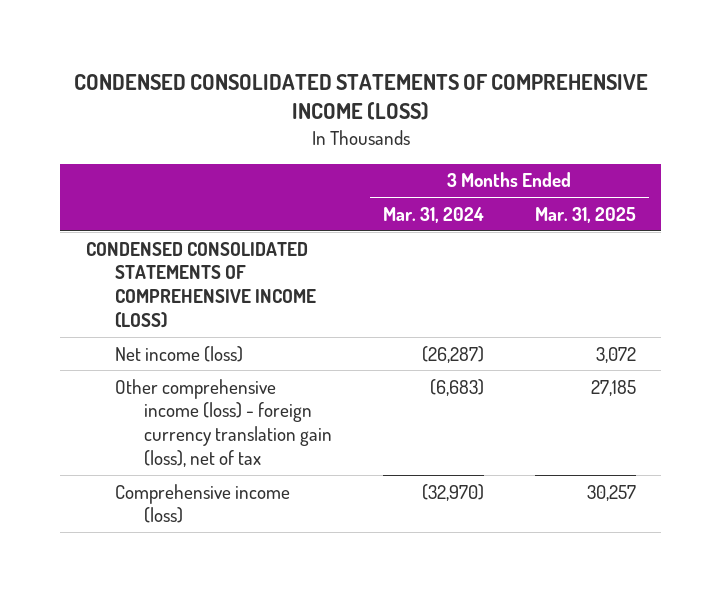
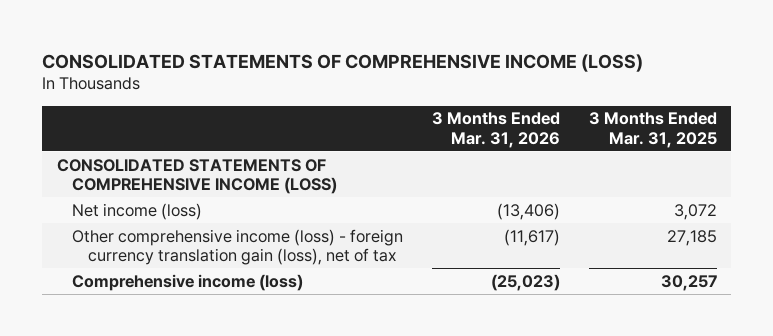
- CONDENSED CONSOLIDATED STATEMENTS OF COMPREHENSIVE INCOME (LOSS)
+ CONSOLIDATED STATEMENTS OF COMPREHENSIVE INCOME (LOSS)
- | 3 Months Ended Mar. 31, 2024 | 3 Months Ended Mar. 31, 2025
+ | 3 Months Ended Mar. 31, 2026 | 3 Months Ended Mar. 31, 2025
- CONDENSED CONSOLIDATED STATEMENTS OF COMPREHENSIVE INCOME (LOSS)
+ CONSOLIDATED STATEMENTS OF COMPREHENSIVE INCOME (LOSS)

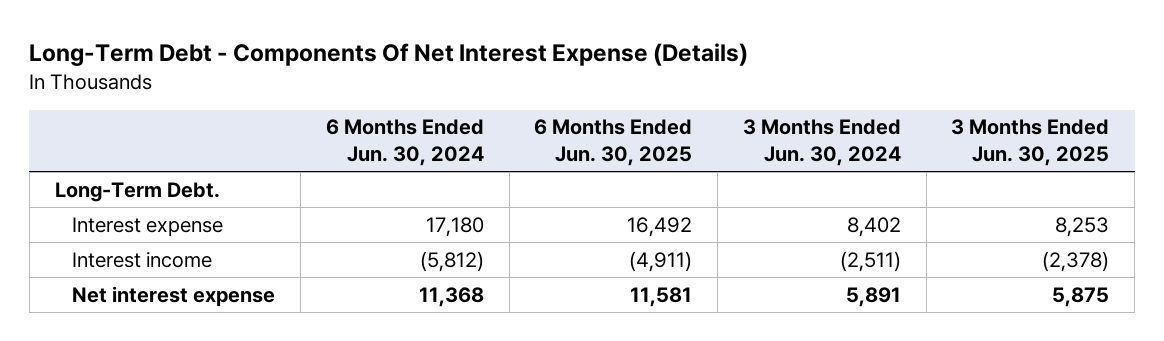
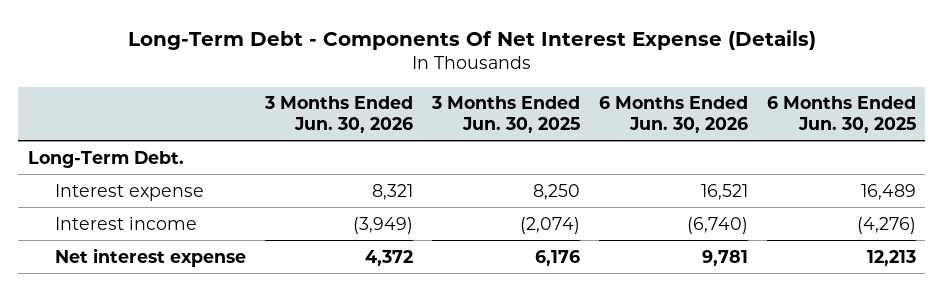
- | 6 Months Ended Jun. 30, 2024 | 6 Months Ended Jun. 30, 2025 | 3 Months Ended Jun. 30, 2024 | 3 Months Ended Jun. 30, 2025
+ | 3 Months Ended Jun. 30, 2026 | 3 Months Ended Jun. 30, 2025 | 6 Months Ended Jun. 30, 2026 | 6 Months Ended Jun. 30, 2025
- Interest expense | 17,180 | 16,492 | 8,402 | 8,253
- Interest income | (5,812) | (4,911) | (2,511) | (2,378)
- Net interest expense | 11,368 | 11,581 | 5,891 | 5,875
+ Interest expense | 8,321 | 8,250 | 16,521 | 16,489
+ Interest income | (3,949) | (2,074) | (6,740) | (4,276)
+ Net interest expense | 4,372 | 6,176 | 9,781 | 12,213

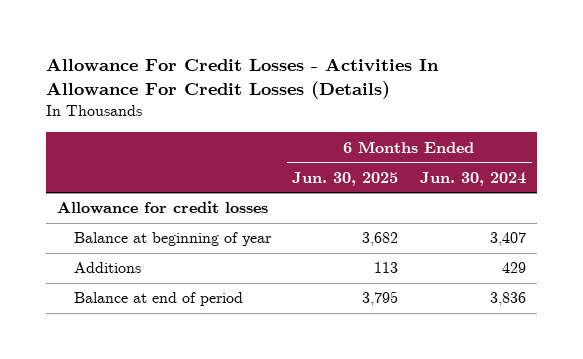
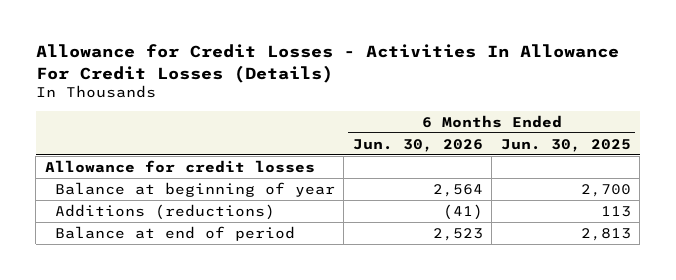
- Allowance For Credit Losses - Activities In Allowance For Credit Losses (Details)
+ Allowance for Credit Losses - Activities In Allowance For Credit Losses (Details)
- | 6 Months Ended Jun. 30, 2025 | 6 Months Ended Jun. 30, 2024
+ | 6 Months Ended Jun. 30, 2026 | 6 Months Ended Jun. 30, 2025
- Balance at beginning of year | 3,682 | 3,407
- Additions | 113 | 429
- Balance at end of period | 3,795 | 3,836
+ Balance at beginning of year | 2,564 | 2,700
+ Additions (reductions) | (41) | 113
+ Balance at end of period | 2,523 | 2,813

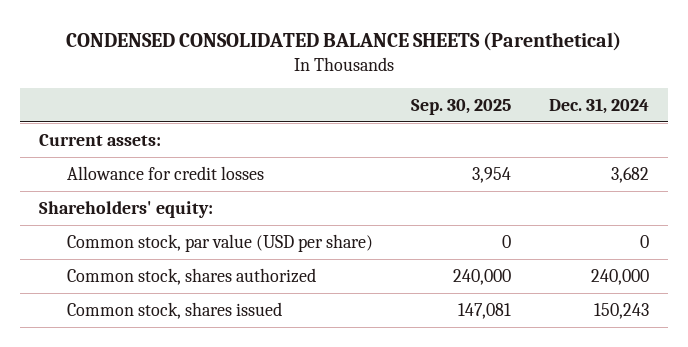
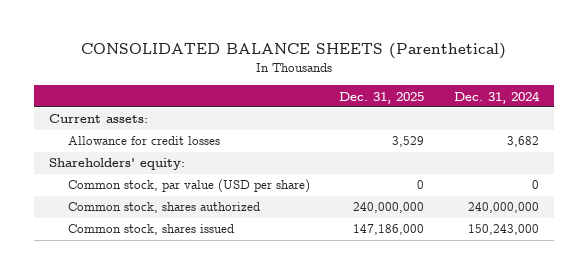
- CONDENSED CONSOLIDATED BALANCE SHEETS (Parenthetical)
+ CONSOLIDATED BALANCE SHEETS (Parenthetical)
- | Sep. 30, 2025 | Dec. 31, 2024
+ | Dec. 31, 2025 | Dec. 31, 2024
- Common stock, shares authorized | 240,000 | 240,000
- Common stock, shares issued | 147,081 | 150,243
+ Common stock, shares authorized | 240,000,000 | 240,000,000
+ Common stock, shares issued | 147,186,000 | 150,243,000

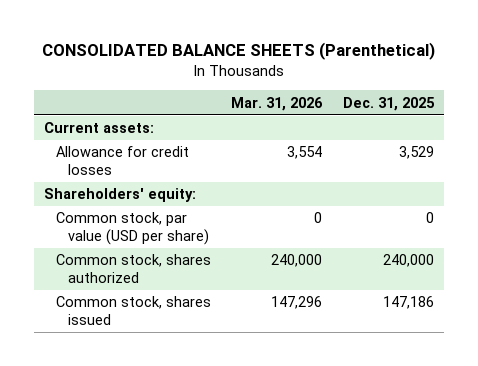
- | Dec. 31, 2025 | Dec. 31, 2024
+ | Mar. 31, 2026 | Dec. 31, 2025
- Common stock, shares authorized | 240,000,000 | 240,000,000
- Common stock, shares issued | 147,186,000 | 150,243,000
+ Common stock, shares authorized | 240,000 | 240,000
+ Common stock, shares issued | 147,296 | 147,186

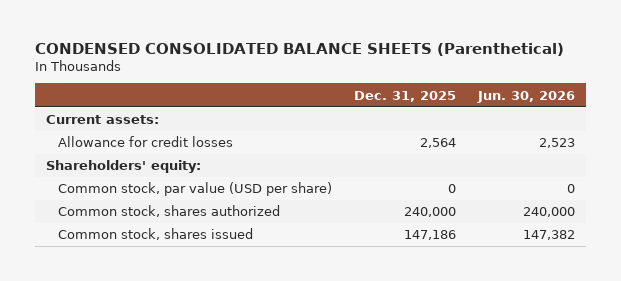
- CONSOLIDATED BALANCE SHEETS (Parenthetical)
+ CONDENSED CONSOLIDATED BALANCE SHEETS (Parenthetical)
- | Mar. 31, 2026 | Dec. 31, 2025
+ | Dec. 31, 2025 | Jun. 30, 2026
- Allowance for credit losses | 3,554 | 3,529
+ Allowance for credit losses | 2,564 | 2,523

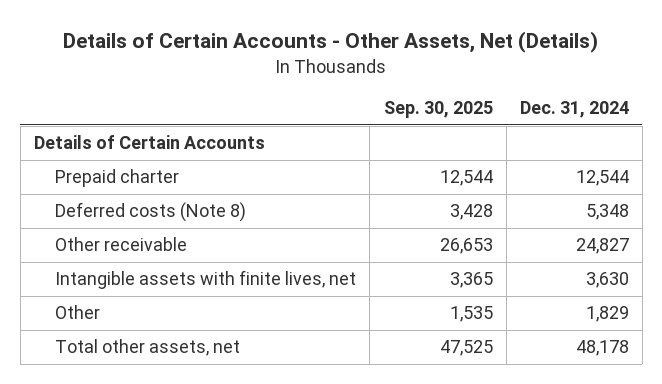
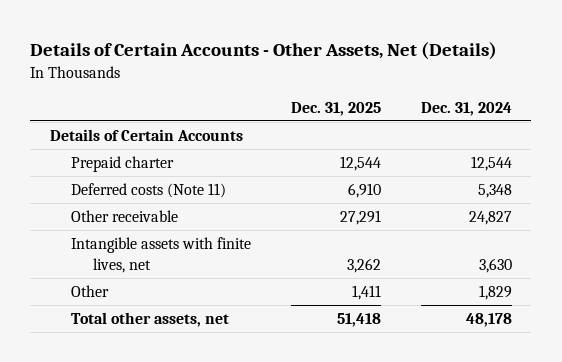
- | Sep. 30, 2025 | Dec. 31, 2024
+ | Dec. 31, 2025 | Dec. 31, 2024
- Deferred costs (Note 8) | 3,428 | 5,348
+ Deferred costs (Note 11) | 6,910 | 5,348

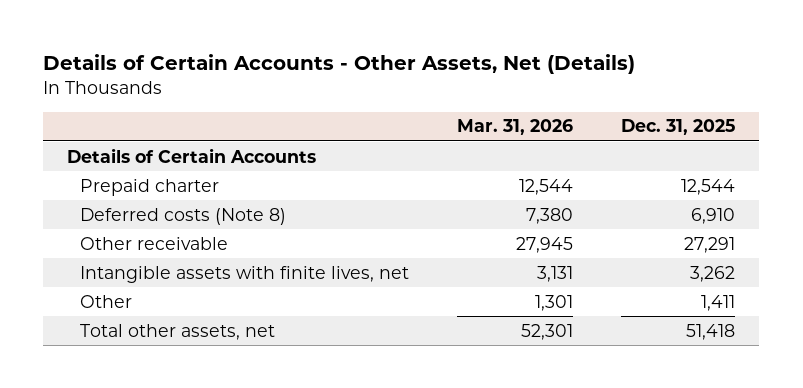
- | Dec. 31, 2025 | Dec. 31, 2024
+ | Mar. 31, 2026 | Dec. 31, 2025
- Deferred costs (Note 11) | 6,910 | 5,348
+ Deferred costs (Note 8) | 7,380 | 6,910

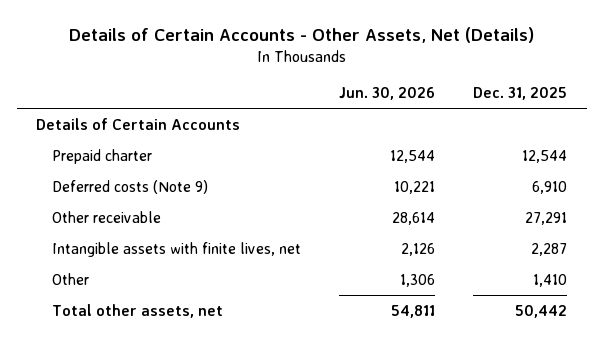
- | Mar. 31, 2026 | Dec. 31, 2025
+ | Jun. 30, 2026 | Dec. 31, 2025
- Deferred costs (Note 8) | 7,380 | 6,910
+ Deferred costs (Note 9) | 10,221 | 6,910
- Intangible assets with finite lives, net | 3,131 | 3,262
- Other | 1,301 | 1,411
- Total other assets, net | 52,301 | 51,418
+ Intangible assets with finite lives, net | 2,126 | 2,287
+ Other | 1,306 | 1,410
+ Total other assets, net | 54,811 | 50,442

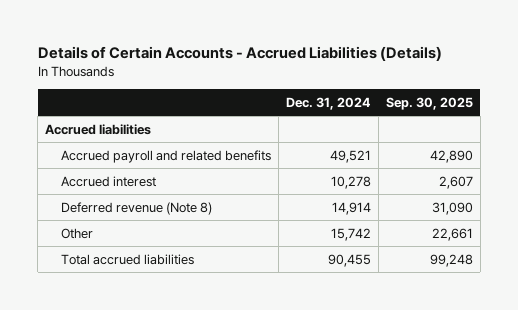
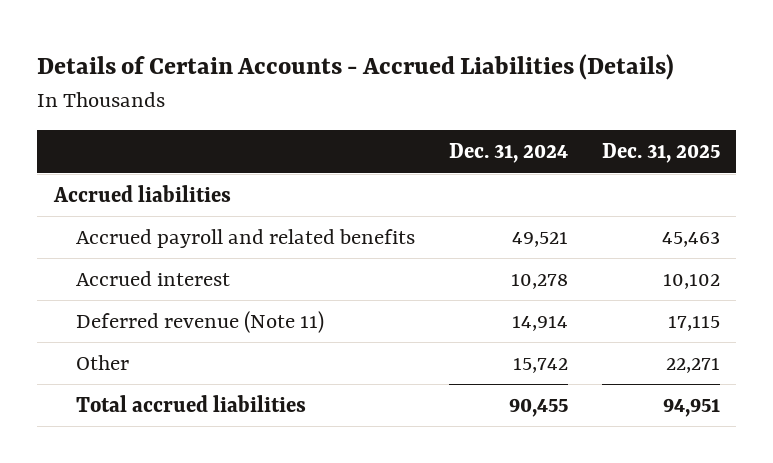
- | Dec. 31, 2024 | Sep. 30, 2025
+ | Dec. 31, 2024 | Dec. 31, 2025
- Deferred revenue (Note 8) | 14,914 | 31,090
+ Deferred revenue (Note 11) | 14,914 | 17,115

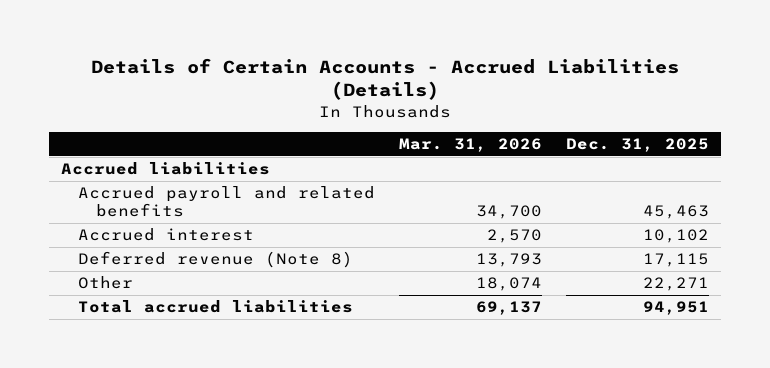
- | Dec. 31, 2024 | Dec. 31, 2025
+ | Mar. 31, 2026 | Dec. 31, 2025
- Deferred revenue (Note 11) | 14,914 | 17,115
+ Deferred revenue (Note 8) | 13,793 | 17,115

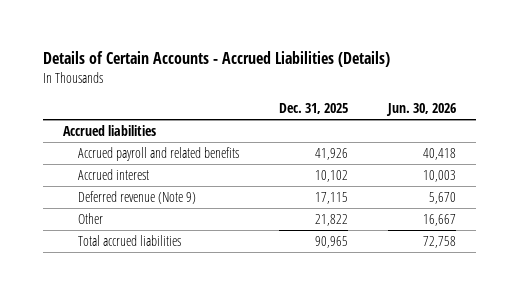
- | Mar. 31, 2026 | Dec. 31, 2025
+ | Dec. 31, 2025 | Jun. 30, 2026
- Accrued payroll and related benefits | 34,700 | 45,463
+ Accrued payroll and related benefits | 41,926 | 40,418
- Deferred revenue (Note 8) | 13,793 | 17,115
- Other | 18,074 | 22,271
- Total accrued liabilities | 69,137 | 94,951
+ Deferred revenue (Note 9) | 17,115 | 5,670
+ Other | 21,822 | 16,667
+ Total accrued liabilities | 90,965 | 72,758

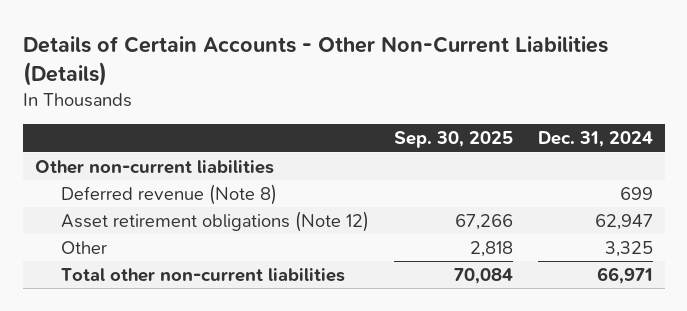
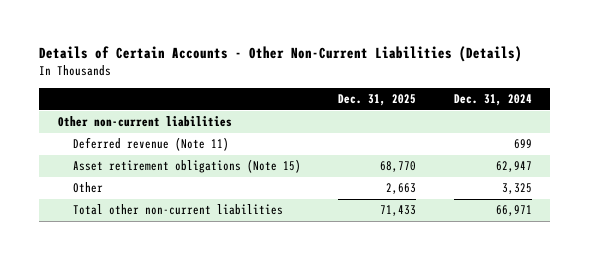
- | Sep. 30, 2025 | Dec. 31, 2024
+ | Dec. 31, 2025 | Dec. 31, 2024
- Deferred revenue (Note 8) | | 699
- Asset retirement obligations (Note 12) | 67,266 | 62,947
+ Deferred revenue (Note 11) | | 699
+ Asset retirement obligations (Note 15) | 68,770 | 62,947

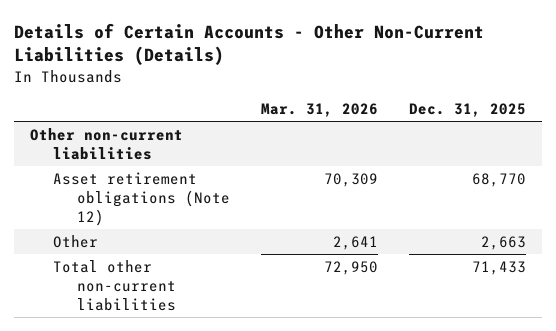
- | Dec. 31, 2025 | Dec. 31, 2024
+ | Mar. 31, 2026 | Dec. 31, 2025
- Deferred revenue (Note 11) | | 699
- Asset retirement obligations (Note 15) | 68,770 | 62,947
+ Asset retirement obligations (Note 12) | 70,309 | 68,770

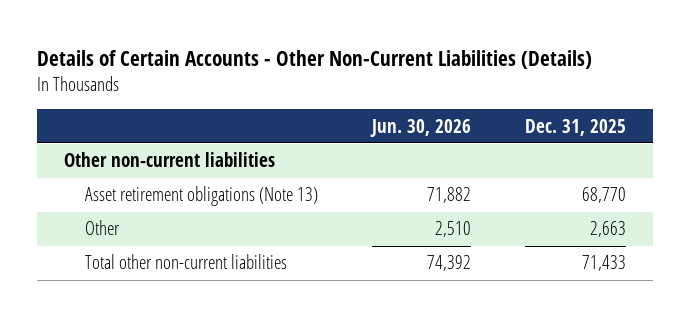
- | Mar. 31, 2026 | Dec. 31, 2025
+ | Jun. 30, 2026 | Dec. 31, 2025
- Asset retirement obligations (Note 12) | 70,309 | 68,770
+ Asset retirement obligations (Note 13) | 71,882 | 68,770

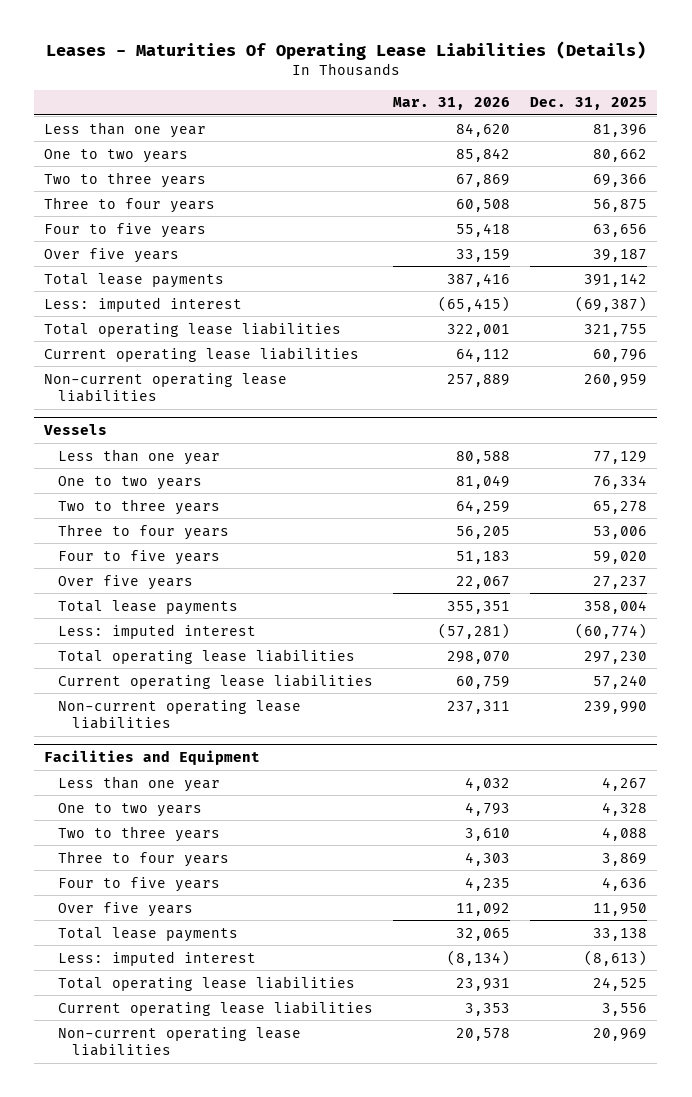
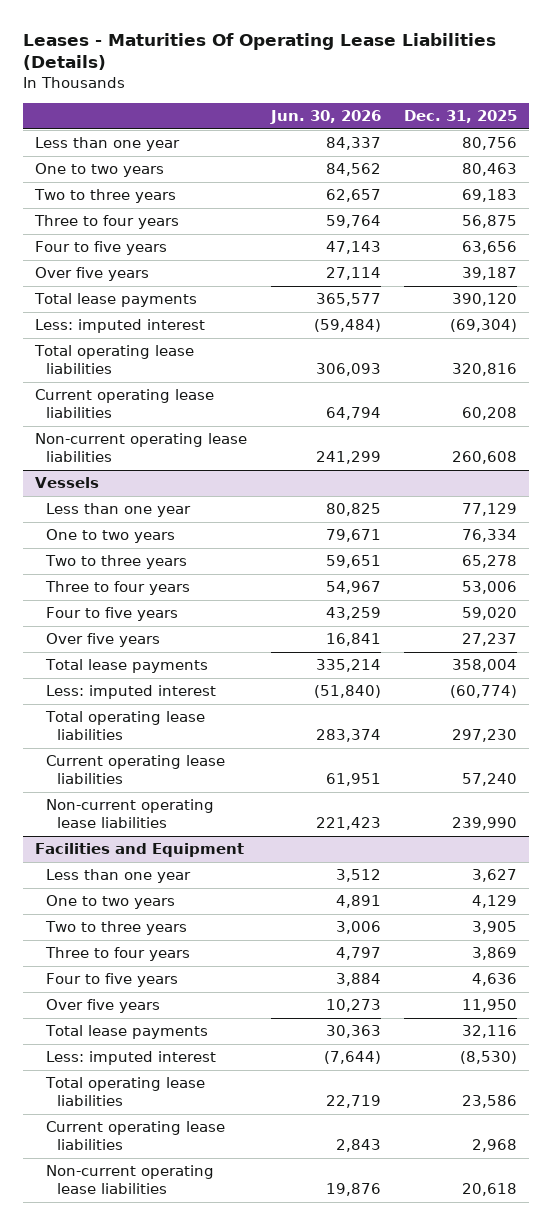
- | Mar. 31, 2026 | Dec. 31, 2025
+ | Jun. 30, 2026 | Dec. 31, 2025
- Less than one year | 84,620 | 81,396
- One to two years | 85,842 | 80,662
- Two to three years | 67,869 | 69,366
+ Less than one year | 84,337 | 80,756
+ One to two years | 84,562 | 80,463
+ Two to three years | 62,657 | 69,183
- Total lease payments | 387,416 | 391,142
- Less: imputed interest | (65,415) | (69,387)
- Total operating lease liabilities | 322,001 | 321,755
- Current operating lease liabilities | 64,112 | 60,796
- Non-current operating lease liabilities | 257,889 | 260,959
+ Total lease payments | 365,577 | 390,120
+ Less: imputed interest | (59,484) | (69,304)
+ Total operating lease liabilities | 306,093 | 320,816
+ Current operating lease liabilities | 64,794 | 60,208
+ Non-current operating lease liabilities | 241,299 | 260,608
@ Facilities and Equipment
- Less than one year | 4,032 | 4,267
- One to two years | 4,793 | 4,328
- Two to three years | 3,610 | 4,088
+ Less than one year | 3,512 | 3,627
+ One to two years | 4,891 | 4,129
+ Two to three years | 3,006 | 3,905
- Total lease payments | 32,065 | 33,138
- Less: imputed interest | (8,134) | (8,613)
- Total operating lease liabilities | 23,931 | 24,525
- Current operating lease liabilities | 3,353 | 3,556
- Non-current operating lease liabilities | 20,578 | 20,969
+ Total lease payments | 30,363 | 32,116
+ Less: imputed interest | (7,644) | (8,530)
+ Total operating lease liabilities | 22,719 | 23,586
+ Current operating lease liabilities | 2,843 | 2,968
+ Non-current operating lease liabilities | 19,876 | 20,618

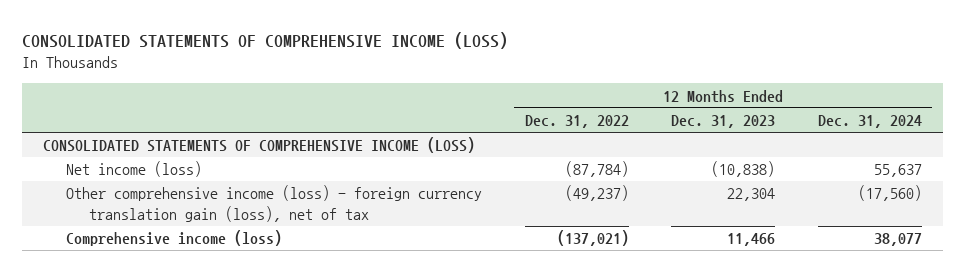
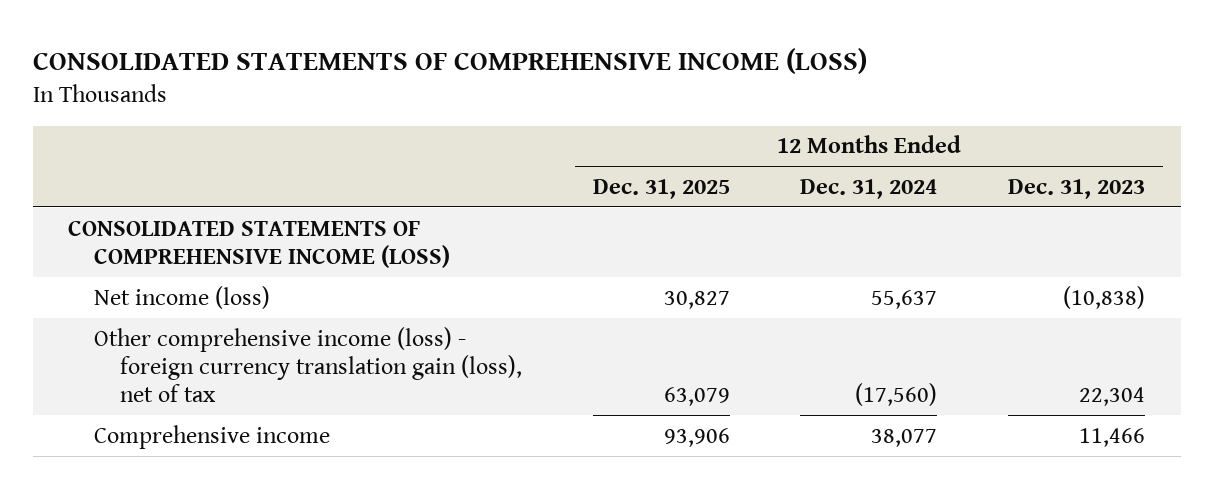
- | 12 Months Ended Dec. 31, 2022 | 12 Months Ended Dec. 31, 2023 | 12 Months Ended Dec. 31, 2024
+ | 12 Months Ended Dec. 31, 2025 | 12 Months Ended Dec. 31, 2024 | 12 Months Ended Dec. 31, 2023
- Comprehensive income (loss) | (137,021) | 11,466 | 38,077
+ Comprehensive income | 93,906 | 38,077 | 11,466

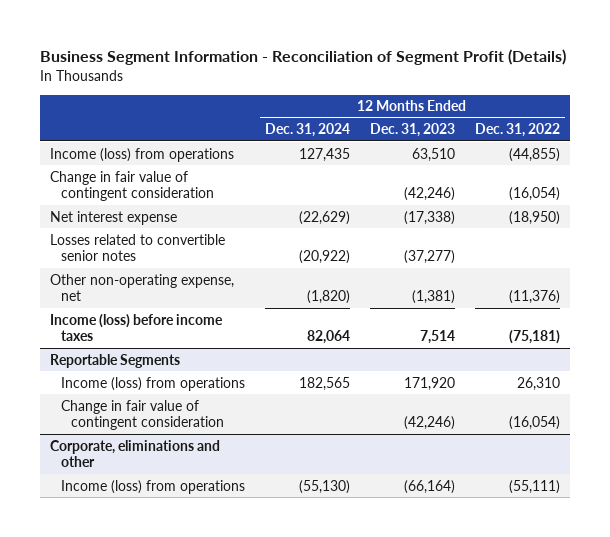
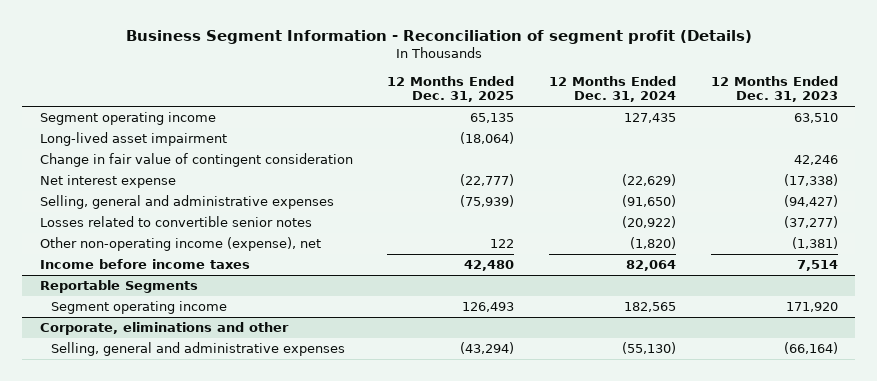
- Business Segment Information - Reconciliation of Segment Profit (Details)
+ Business Segment Information - Reconciliation of segment profit (Details)
- | 12 Months Ended Dec. 31, 2024 | 12 Months Ended Dec. 31, 2023 | 12 Months Ended Dec. 31, 2022
+ | 12 Months Ended Dec. 31, 2025 | 12 Months Ended Dec. 31, 2024 | 12 Months Ended Dec. 31, 2023
- Income (loss) from operations | 127,435 | 63,510 | (44,855)
- Change in fair value of contingent consideration | | (42,246) | (16,054)
+ Segment operating income | 65,135 | 127,435 | 63,510
+ Long-lived asset impairment | (18,064) | |
+ Change in fair value of contingent consideration | | | 42,246
+ Selling, general and administrative expenses | (75,939) | (91,650) | (94,427)
- Other non-operating expense, net | (1,820) | (1,381) | (11,376)
- Income (loss) before income taxes | 82,064 | 7,514 | (75,181)
+ Other non-operating income (expense), net | 122 | (1,820) | (1,381)
+ Income before income taxes | 42,480 | 82,064 | 7,514
@ Reportable Segments
- Income (loss) from operations | 182,565 | 171,920 | 26,310
- Change in fair value of contingent consideration | | (42,246) | (16,054)
+ Segment operating income | 126,493 | 182,565 | 171,920
@ Corporate, eliminations and other
- Income (loss) from operations | (55,130) | (66,164) | (55,111)
+ Selling, general and administrative expenses | (43,294) | (55,130) | (66,164)

